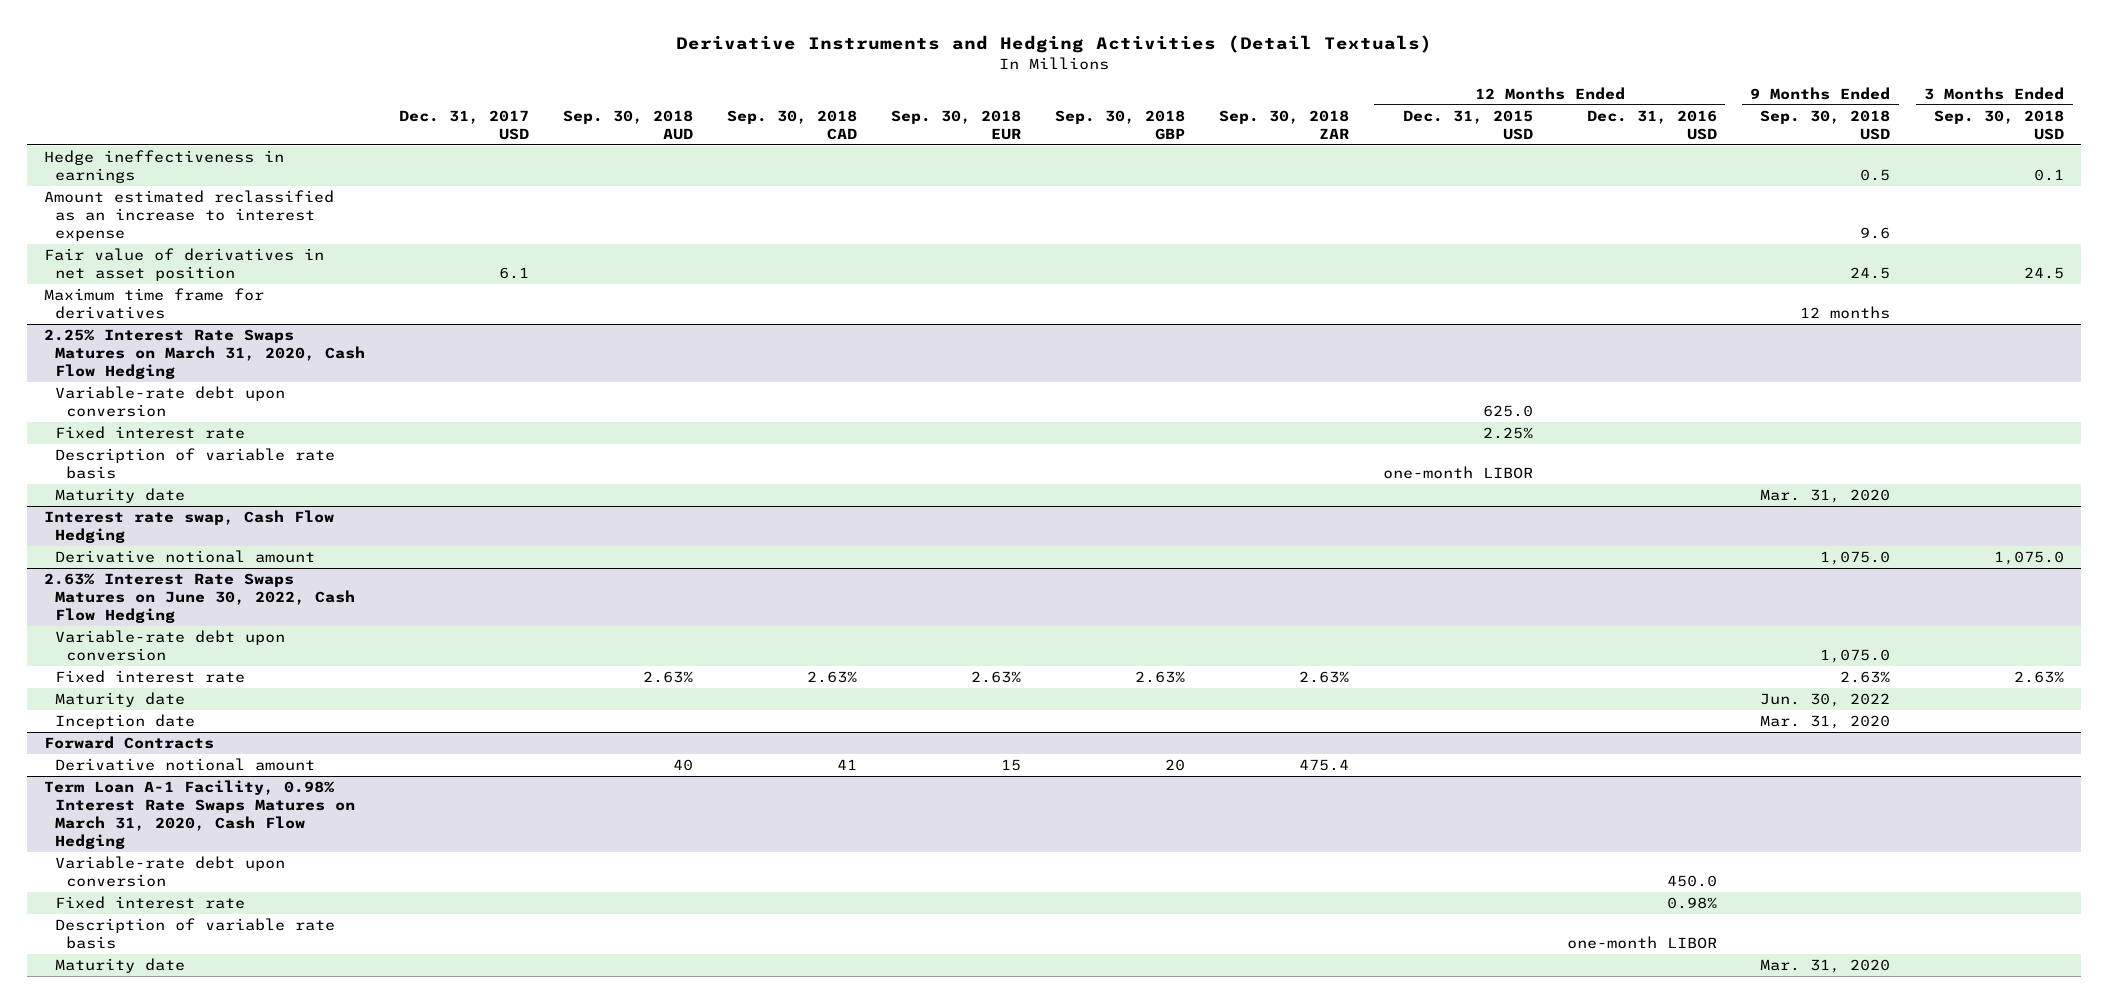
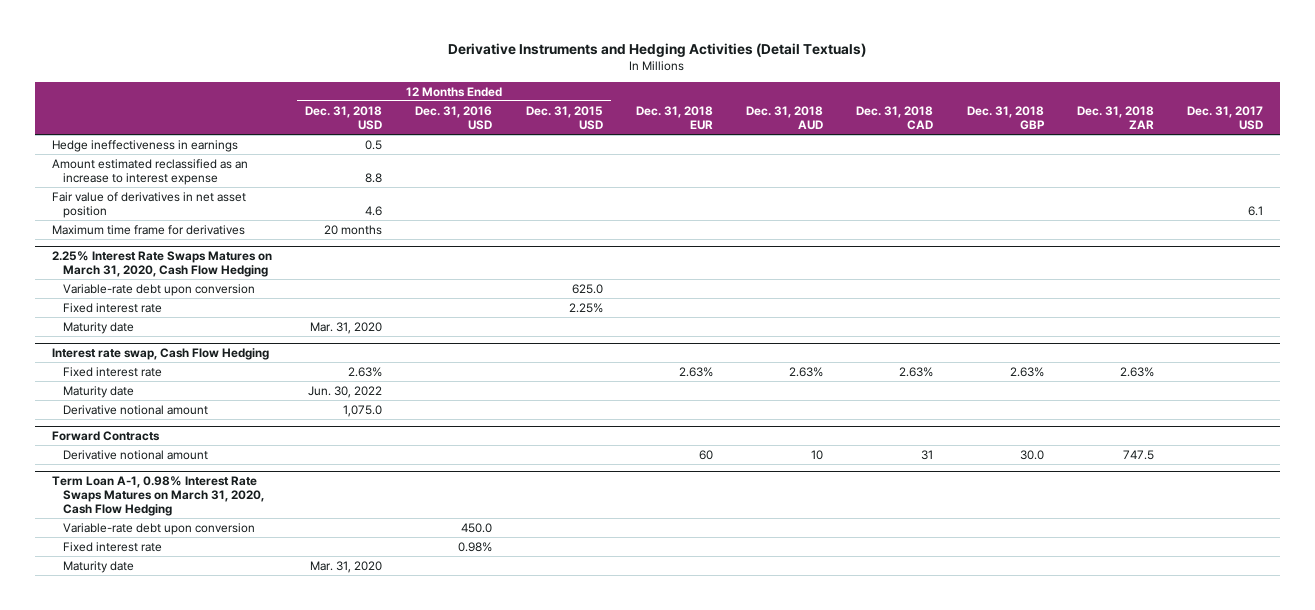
- | Dec. 31, 2017 USD | Sep. 30, 2018 AUD | Sep. 30, 2018 CAD | Sep. 30, 2018 EUR | Sep. 30, 2018 GBP | Sep. 30, 2018 ZAR | 12 Months Ended Dec. 31, 2015 USD | 12 Months Ended Dec. 31, 2016 USD | 9 Months Ended Sep. 30, 2018 USD | 3 Months Ended Sep. 30, 2018 USD
+ | 12 Months Ended Dec. 31, 2018 USD | 12 Months Ended Dec. 31, 2016 USD | 12 Months Ended Dec. 31, 2015 USD | Dec. 31, 2018 EUR | Dec. 31, 2018 AUD | Dec. 31, 2018 CAD | Dec. 31, 2018 GBP | Dec. 31, 2018 ZAR | Dec. 31, 2017 USD
@ 2.25% Interest Rate Swaps Matures on March 31, 2020, Cash Flow Hedging
- Description of variable rate basis | | | | | | | one-month LIBOR | | |
@ Interest rate swap, Cash Flow Hedging
+ Fixed interest rate | 2.63% | | | 2.63% | 2.63% | 2.63% | 2.63% | 2.63% |
+ Maturity date | Jun. 30, 2022 | | | | | | | |
- 2.63% Interest Rate Swaps Matures on June 30, 2022, Cash Flow Hedging
- Variable-rate debt upon conversion | | | | | | | | | 1,075.0 |
- Fixed interest rate | | 2.63% | 2.63% | 2.63% | 2.63% | 2.63% | | | 2.63% | 2.63%
- Maturity date | | | | | | | | | Jun. 30, 2022 |
- Inception date | | | | | | | | | Mar. 31, 2020 |
- Term Loan A-1 Facility, 0.98% Interest Rate Swaps Matures on March 31, 2020, Cash Flow Hedging
+ Term Loan A-1, 0.98% Interest Rate Swaps Matures on March 31, 2020, Cash Flow Hedging
- Description of variable rate basis | | | | | | | | one-month LIBOR | |

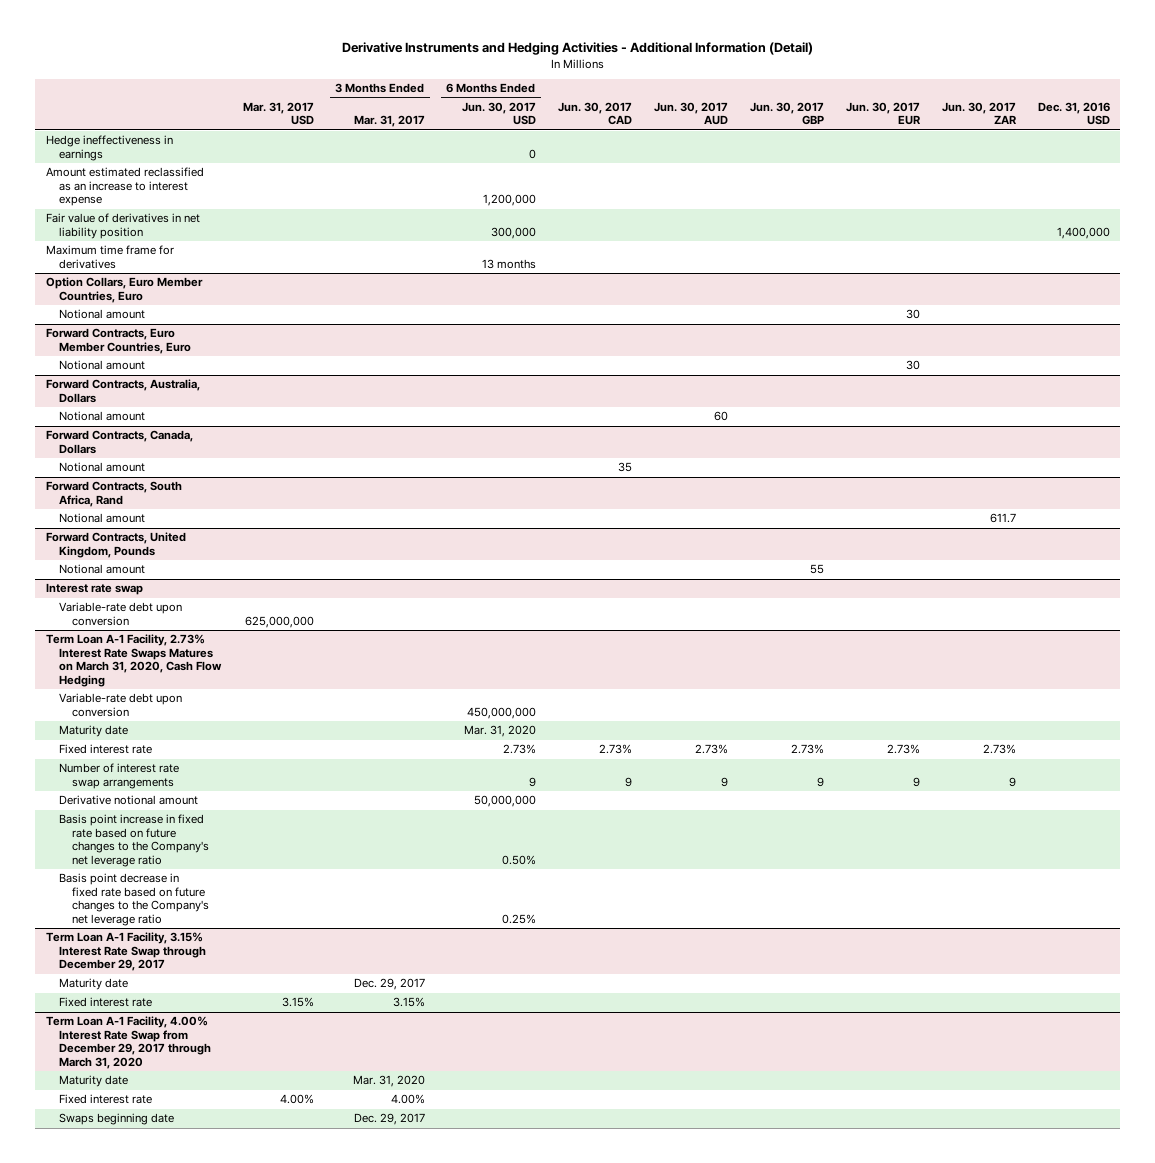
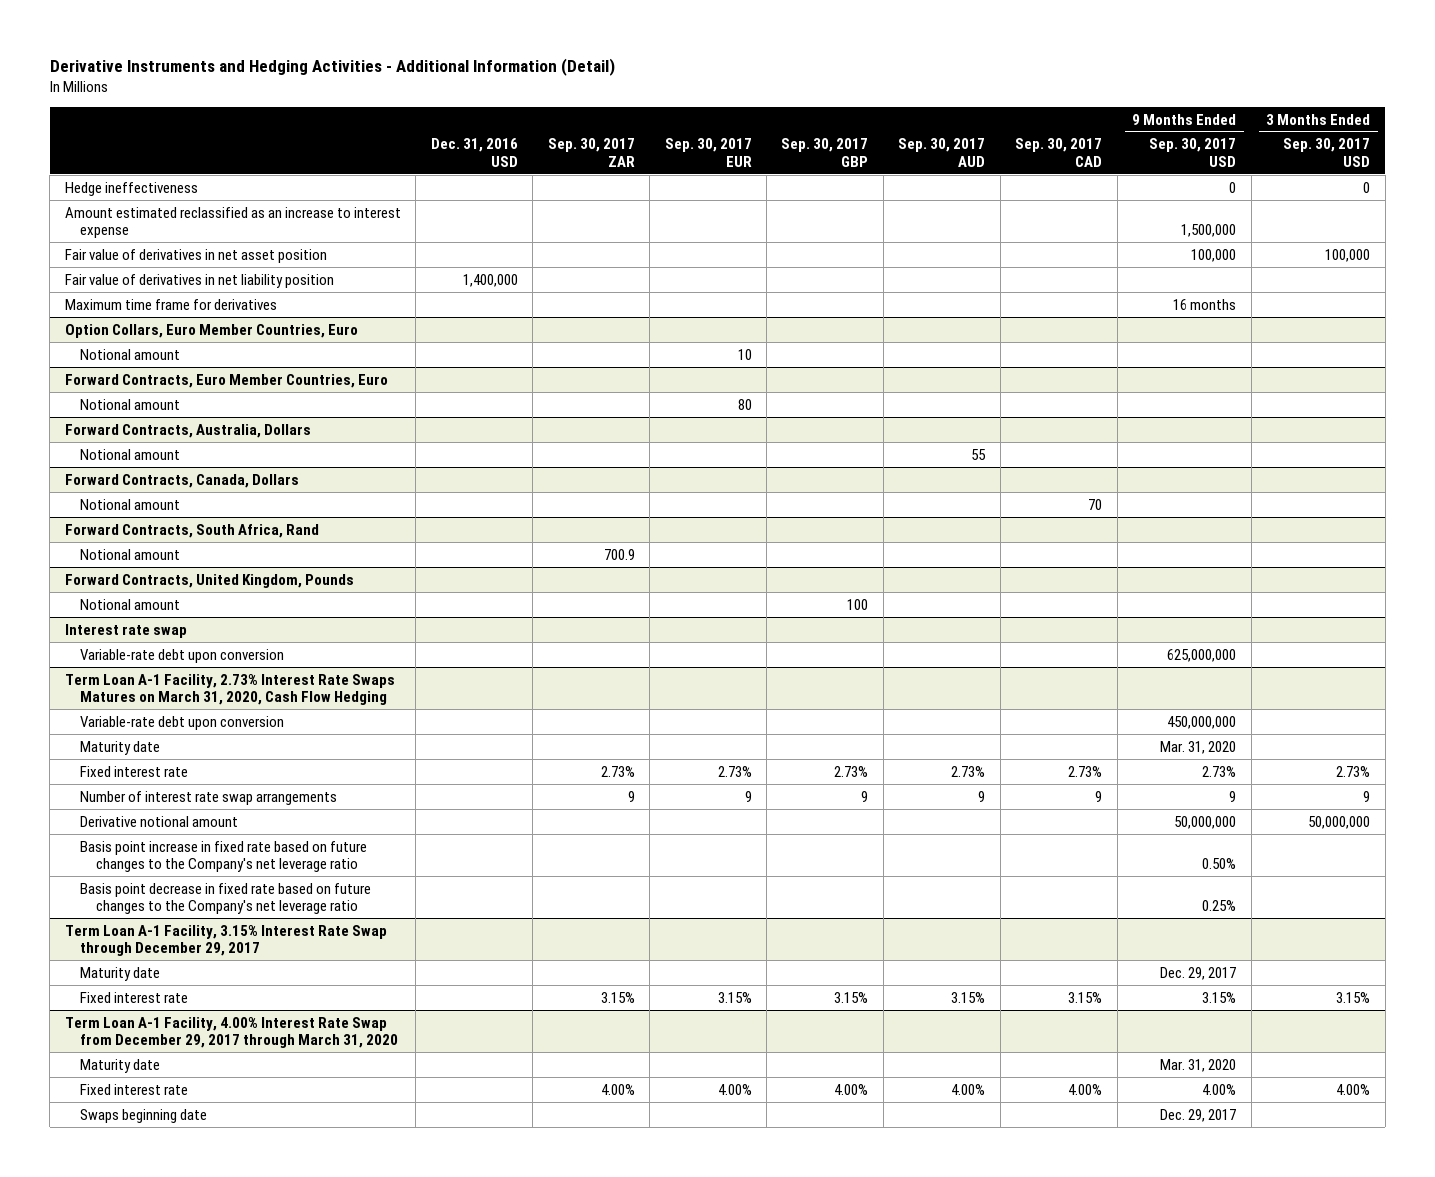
- | Mar. 31, 2017 USD | 3 Months Ended Mar. 31, 2017 | 6 Months Ended Jun. 30, 2017 USD | Jun. 30, 2017 CAD | Jun. 30, 2017 AUD | Jun. 30, 2017 GBP | Jun. 30, 2017 EUR | Jun. 30, 2017 ZAR | Dec. 31, 2016 USD
+ | Dec. 31, 2016 USD | Sep. 30, 2017 ZAR | Sep. 30, 2017 EUR | Sep. 30, 2017 GBP | Sep. 30, 2017 AUD | Sep. 30, 2017 CAD | 9 Months Ended Sep. 30, 2017 USD | 3 Months Ended Sep. 30, 2017 USD
- Hedge ineffectiveness in earnings | | | 0 | | | | | |
+ Hedge ineffectiveness | | | | | | | 0 | 0
+ Fair value of derivatives in net asset position | | | | | | | 100,000 | 100,000

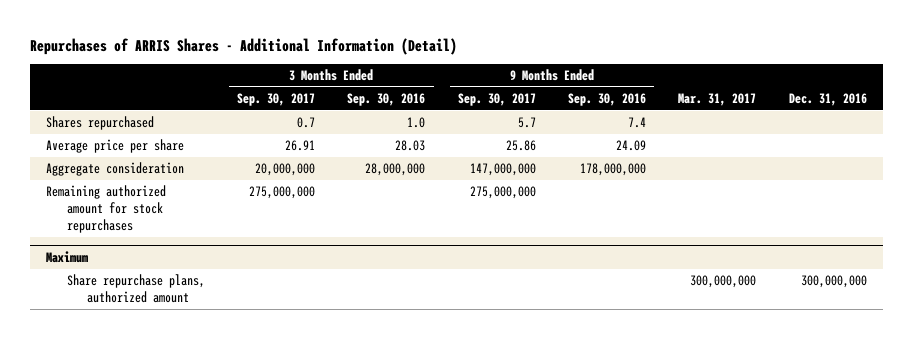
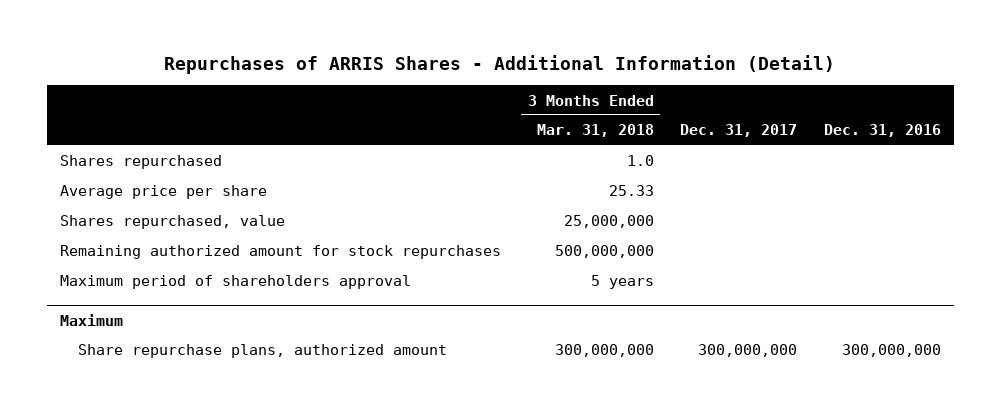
- | 3 Months Ended Sep. 30, 2017 | 3 Months Ended Sep. 30, 2016 | 9 Months Ended Sep. 30, 2017 | 9 Months Ended Sep. 30, 2016 | Mar. 31, 2017 | Dec. 31, 2016
+ | 3 Months Ended Mar. 31, 2018 | Dec. 31, 2017 | Dec. 31, 2016
- Aggregate consideration | 20,000,000 | 28,000,000 | 147,000,000 | 178,000,000 | |
+ Shares repurchased, value | 25,000,000 | |
+ Maximum period of shareholders approval | 5 years | |

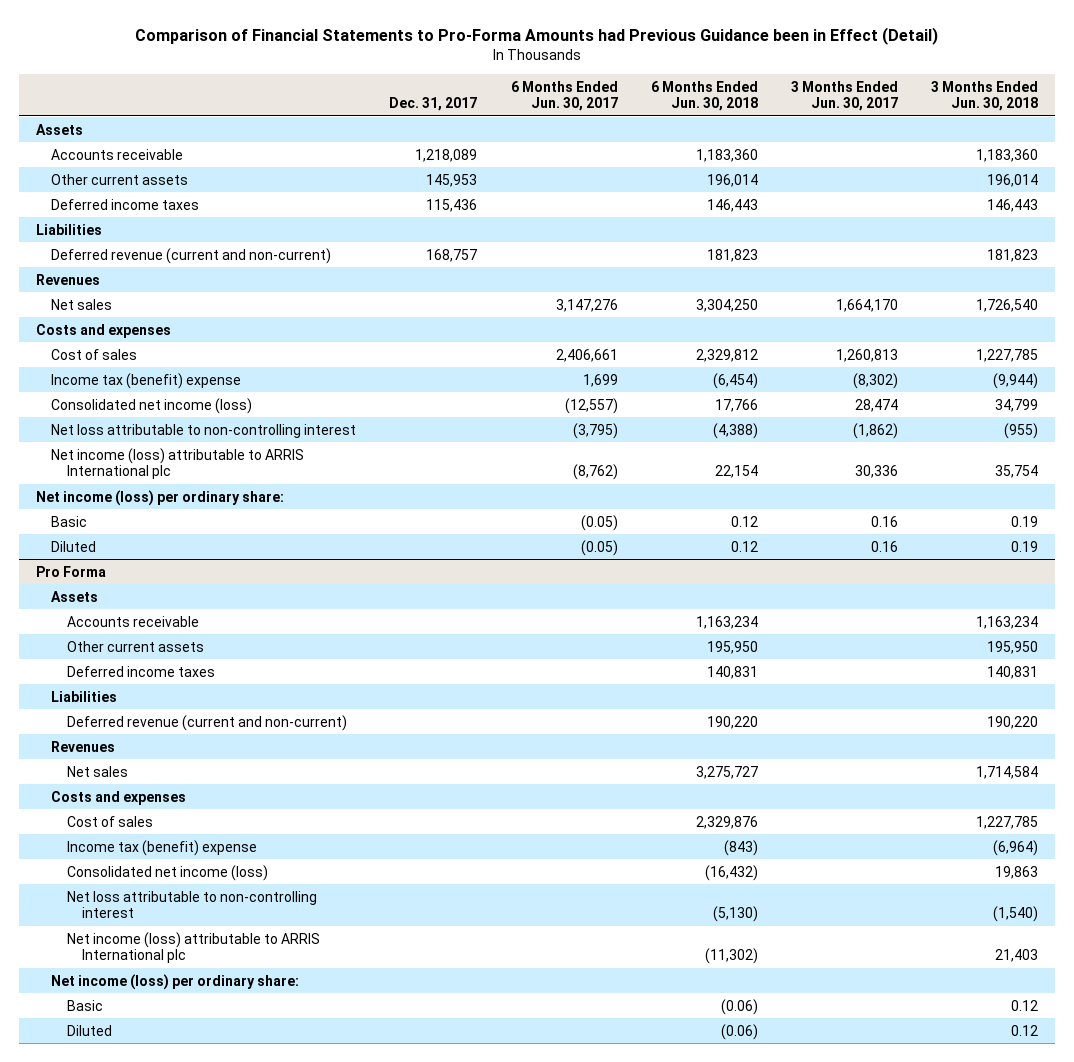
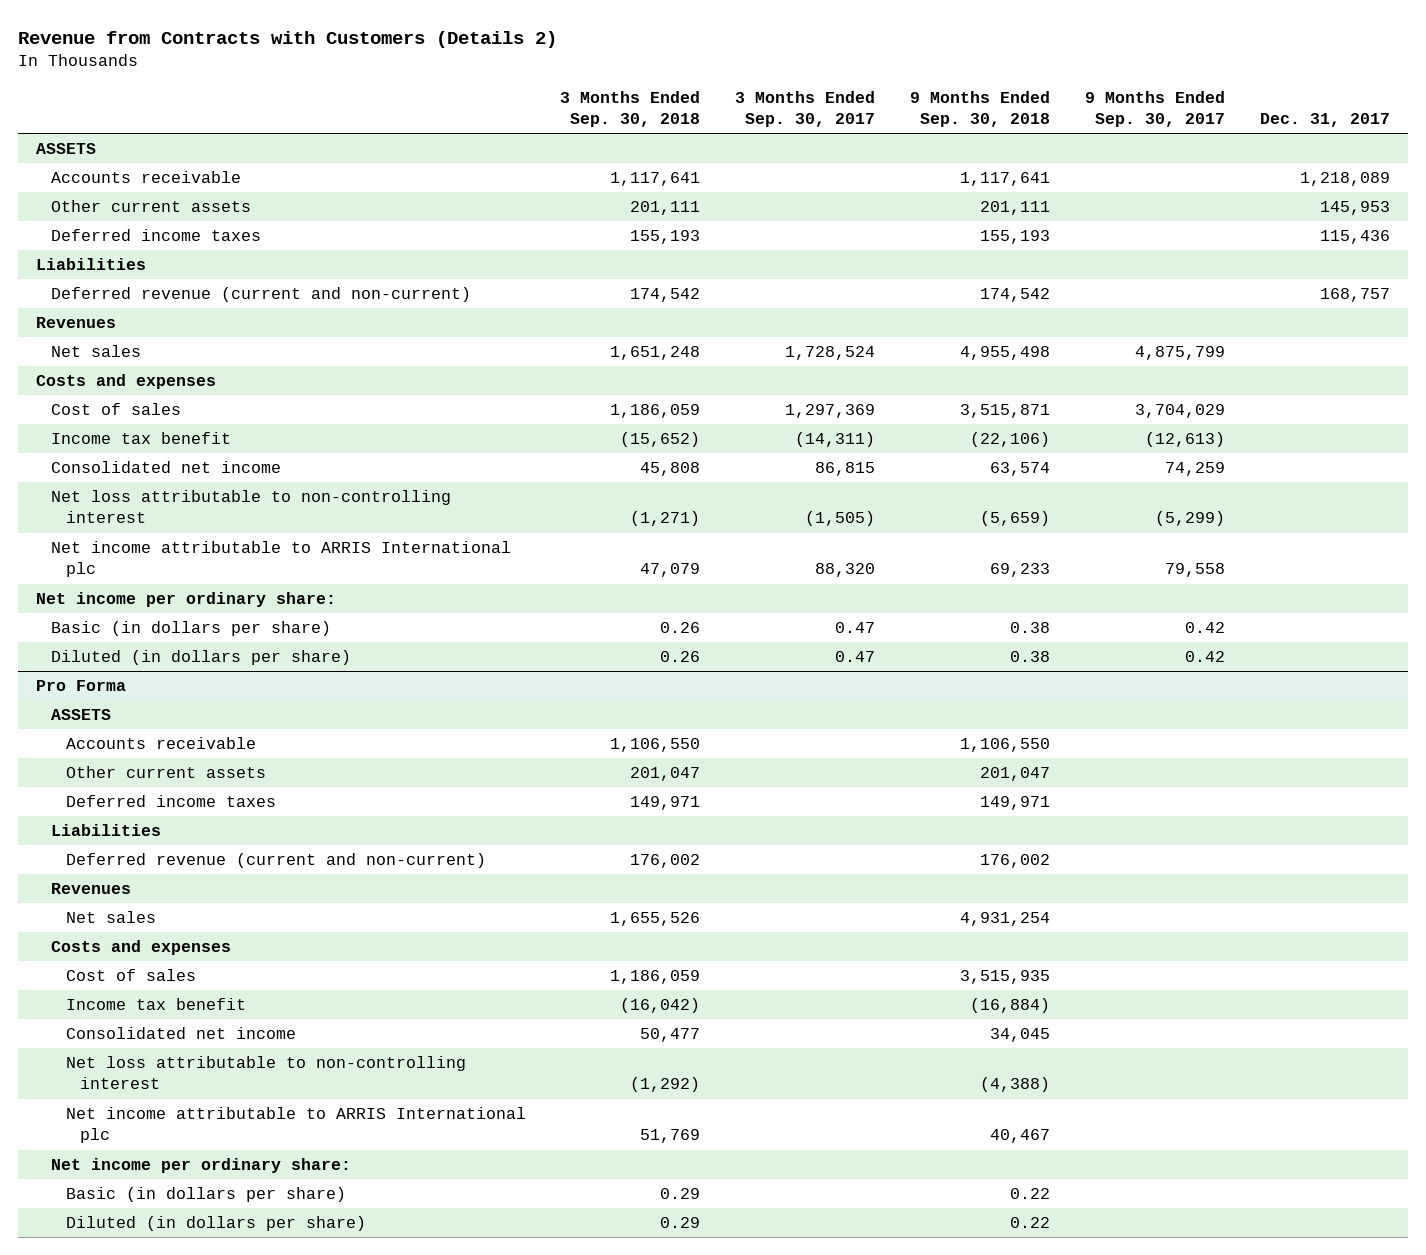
- Comparison of Financial Statements to Pro-Forma Amounts had Previous Guidance been in Effect (Detail)
+ Revenue from Contracts with Customers (Details 2)
- | Dec. 31, 2017 | 6 Months Ended Jun. 30, 2017 | 6 Months Ended Jun. 30, 2018 | 3 Months Ended Jun. 30, 2017 | 3 Months Ended Jun. 30, 2018
+ | 3 Months Ended Sep. 30, 2018 | 3 Months Ended Sep. 30, 2017 | 9 Months Ended Sep. 30, 2018 | 9 Months Ended Sep. 30, 2017 | Dec. 31, 2017
- Assets
+ ASSETS
- Income tax (benefit) expense | | 1,699 | (6,454) | (8,302) | (9,944)
- Consolidated net income (loss) | | (12,557) | 17,766 | 28,474 | 34,799
+ Income tax benefit | (15,652) | (14,311) | (22,106) | (12,613) |
+ Consolidated net income | 45,808 | 86,815 | 63,574 | 74,259 |
- Net income (loss) attributable to ARRIS International plc | | (8,762) | 22,154 | 30,336 | 35,754
- Net income (loss) per ordinary share:
- Basic | | (0.05) | 0.12 | 0.16 | 0.19
- Diluted | | (0.05) | 0.12 | 0.16 | 0.19
+ Net income attributable to ARRIS International plc | 47,079 | 88,320 | 69,233 | 79,558 |
+ Net income per ordinary share:
+ Basic (in dollars per share) | 0.26 | 0.47 | 0.38 | 0.42 |
+ Diluted (in dollars per share) | 0.26 | 0.47 | 0.38 | 0.42 |
@ Pro Forma
- Assets
+ ASSETS
- Income tax (benefit) expense | | | (843) | | (6,964)
- Consolidated net income (loss) | | | (16,432) | | 19,863
+ Income tax benefit | (16,042) | | (16,884) | |
+ Consolidated net income | 50,477 | | 34,045 | |
- Net income (loss) attributable to ARRIS International plc | | | (11,302) | | 21,403
- Net income (loss) per ordinary share:
- Basic | | | (0.06) | | 0.12
- Diluted | | | (0.06) | | 0.12
+ Net income attributable to ARRIS International plc | 51,769 | | 40,467 | |
+ Net income per ordinary share:
+ Basic (in dollars per share) | 0.29 | | 0.22 | |
+ Diluted (in dollars per share) | 0.29 | | 0.22 | |

